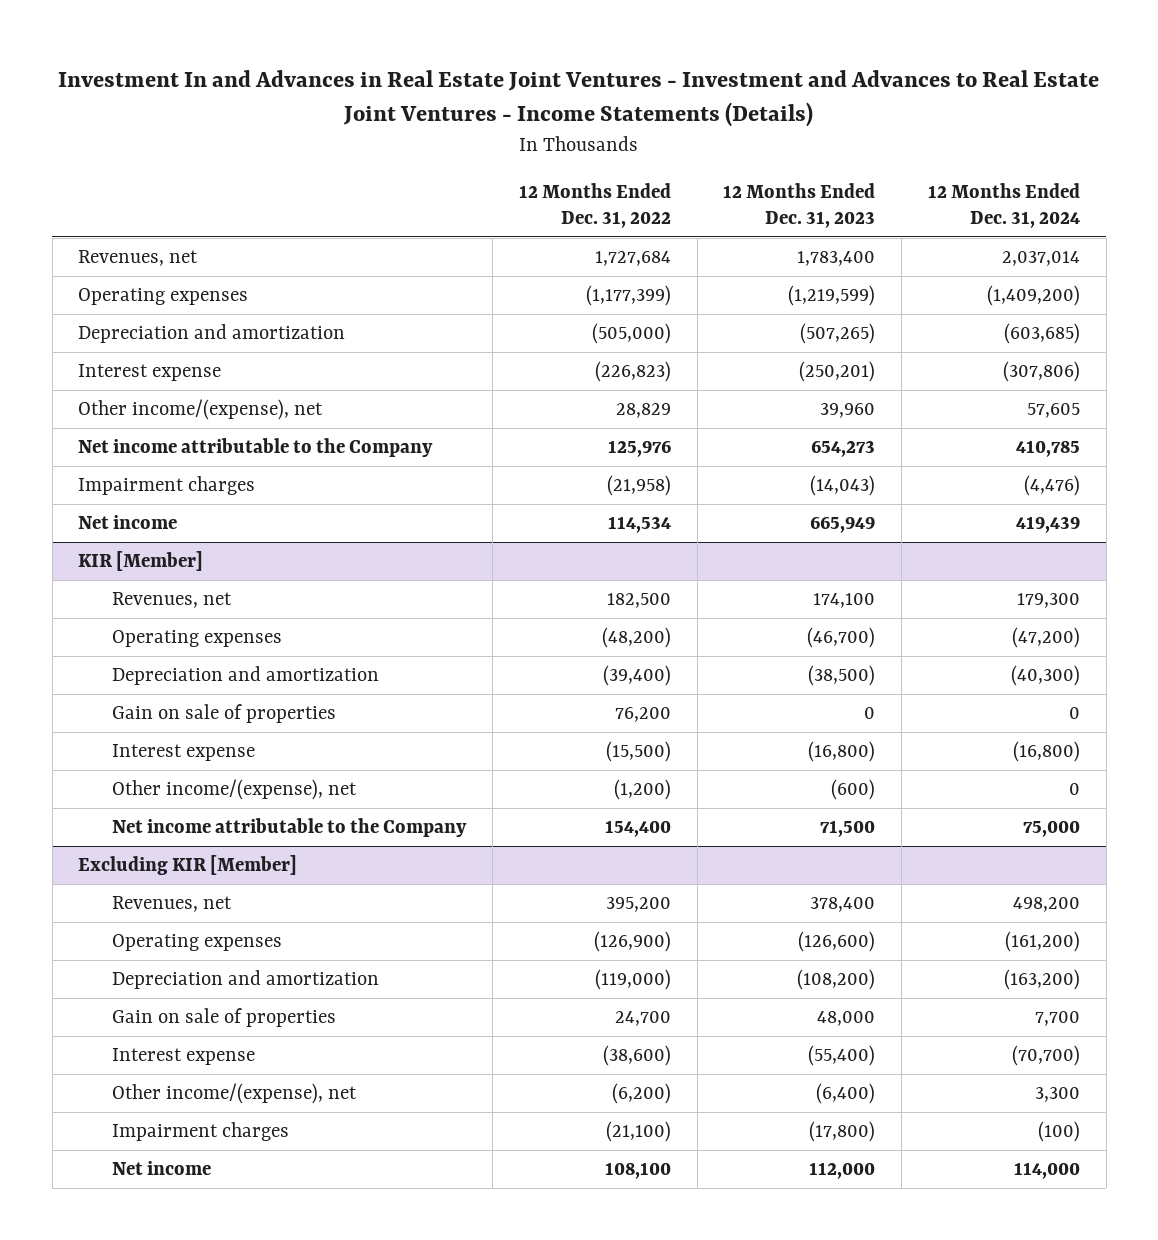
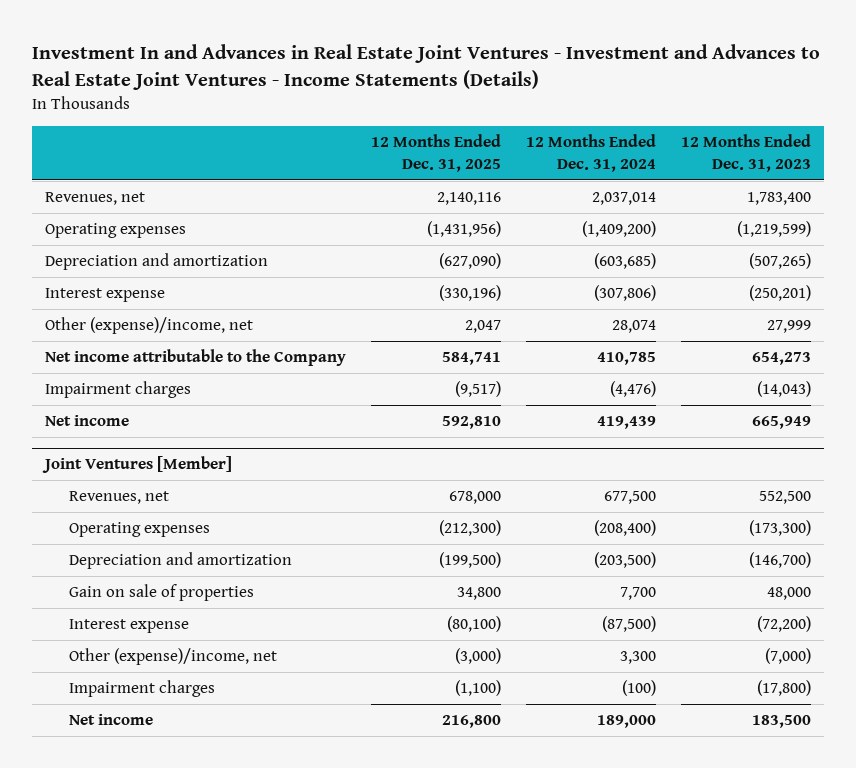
- | 12 Months Ended Dec. 31, 2022 | 12 Months Ended Dec. 31, 2023 | 12 Months Ended Dec. 31, 2024
+ | 12 Months Ended Dec. 31, 2025 | 12 Months Ended Dec. 31, 2024 | 12 Months Ended Dec. 31, 2023
- Other income/(expense), net | 28,829 | 39,960 | 57,605
+ Other (expense)/income, net | 2,047 | 28,074 | 27,999
- KIR [Member]
- Revenues, net | 182,500 | 174,100 | 179,300
- Operating expenses | (48,200) | (46,700) | (47,200)
- Depreciation and amortization | (39,400) | (38,500) | (40,300)
- Gain on sale of properties | 76,200 | 0 | 0
- Interest expense | (15,500) | (16,800) | (16,800)
- Other income/(expense), net | (1,200) | (600) | 0
- Net income attributable to the Company | 154,400 | 71,500 | 75,000
- Excluding KIR [Member]
- Revenues, net | 395,200 | 378,400 | 498,200
- Operating expenses | (126,900) | (126,600) | (161,200)
- Depreciation and amortization | (119,000) | (108,200) | (163,200)
+ Joint Ventures [Member]
+ Revenues, net | 678,000 | 677,500 | 552,500
+ Operating expenses | (212,300) | (208,400) | (173,300)
+ Depreciation and amortization | (199,500) | (203,500) | (146,700)
- Interest expense | (38,600) | (55,400) | (70,700)
- Other income/(expense), net | (6,200) | (6,400) | 3,300
+ Interest expense | (80,100) | (87,500) | (72,200)
+ Other (expense)/income, net | (3,000) | 3,300 | (7,000)
- Net income | 108,100 | 112,000 | 114,000
+ Net income | 216,800 | 189,000 | 183,500

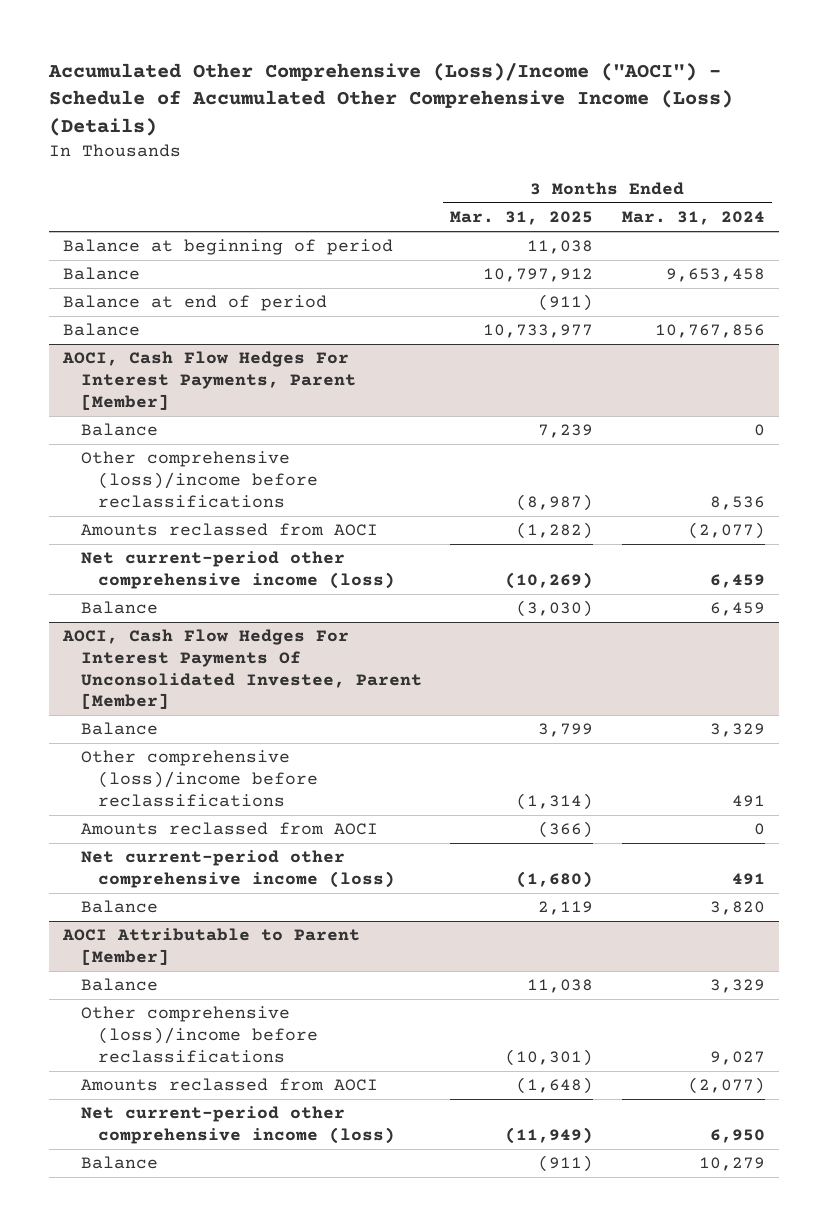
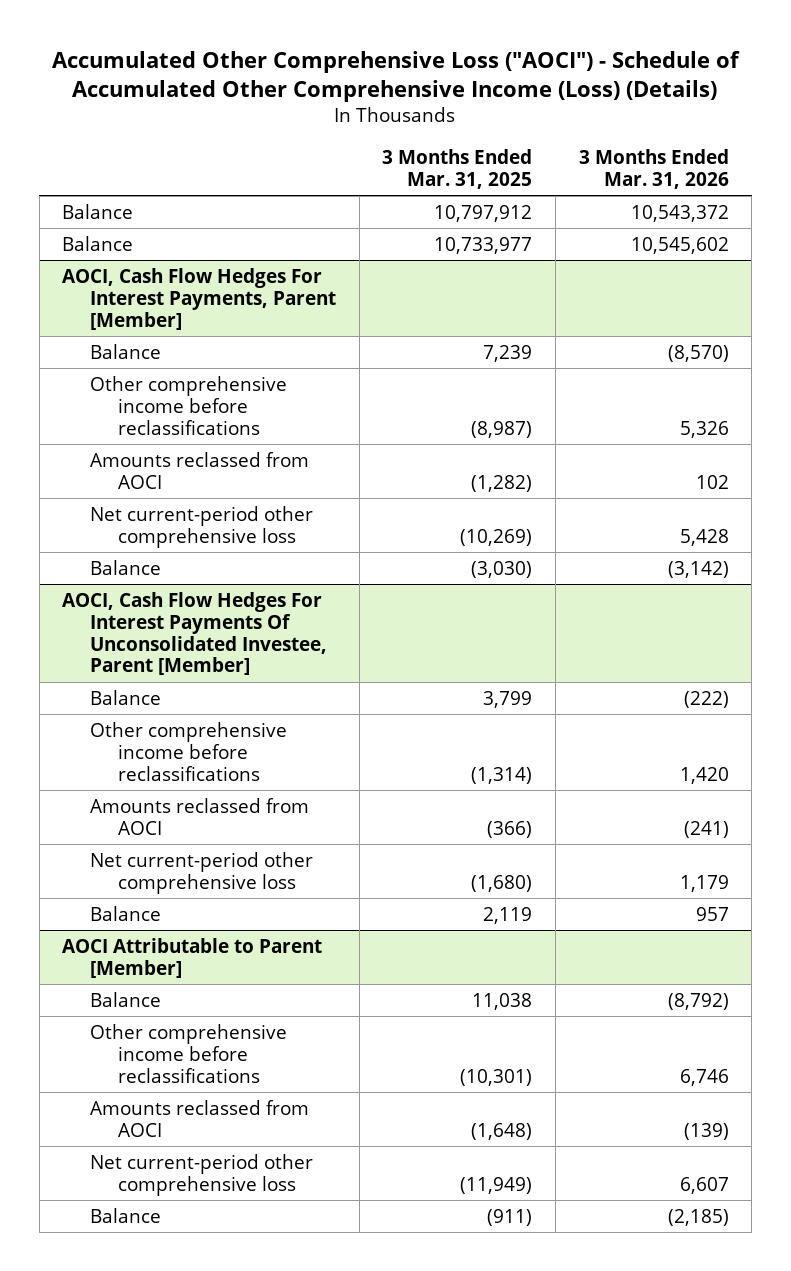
- Accumulated Other Comprehensive (Loss)/Income ("AOCI") - Schedule of Accumulated Other Comprehensive Income (Loss) (Details)
+ Accumulated Other Comprehensive Loss ("AOCI") - Schedule of Accumulated Other Comprehensive Income (Loss) (Details)
- | 3 Months Ended Mar. 31, 2025 | 3 Months Ended Mar. 31, 2024
+ | 3 Months Ended Mar. 31, 2025 | 3 Months Ended Mar. 31, 2026
- Balance at beginning of period | 11,038 |
- Balance at end of period | (911) |
@ AOCI, Cash Flow Hedges For Interest Payments, Parent [Member]
- Other comprehensive (loss)/income before reclassifications | (8,987) | 8,536
+ Other comprehensive income before reclassifications | (8,987) | 5,326
- Net current-period other comprehensive income (loss) | (10,269) | 6,459
+ Net current-period other comprehensive loss | (10,269) | 5,428
@ AOCI, Cash Flow Hedges For Interest Payments Of Unconsolidated Investee, Parent [Member]
- Other comprehensive (loss)/income before reclassifications | (1,314) | 491
+ Other comprehensive income before reclassifications | (1,314) | 1,420
- Net current-period other comprehensive income (loss) | (1,680) | 491
+ Net current-period other comprehensive loss | (1,680) | 1,179
@ AOCI Attributable to Parent [Member]
- Other comprehensive (loss)/income before reclassifications | (10,301) | 9,027
+ Other comprehensive income before reclassifications | (10,301) | 6,746
- Net current-period other comprehensive income (loss) | (11,949) | 6,950
+ Net current-period other comprehensive loss | (11,949) | 6,607

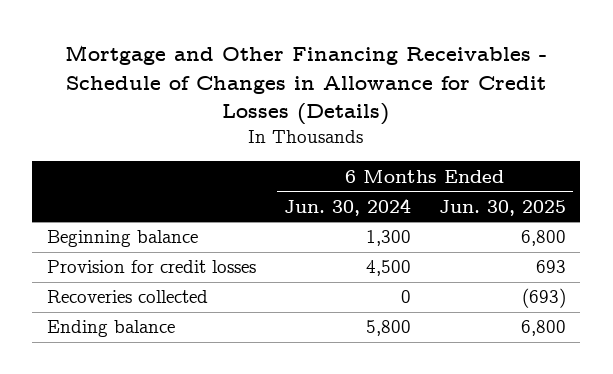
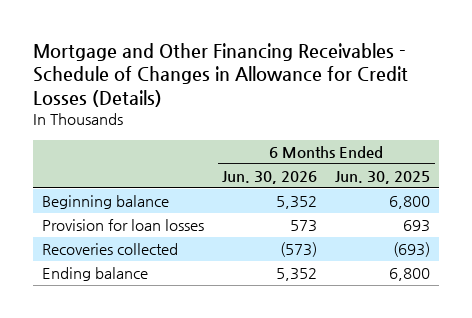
- | 6 Months Ended Jun. 30, 2024 | 6 Months Ended Jun. 30, 2025
+ | 6 Months Ended Jun. 30, 2026 | 6 Months Ended Jun. 30, 2025
- Provision for credit losses | 4,500 | 693
+ Provision for loan losses | 573 | 693

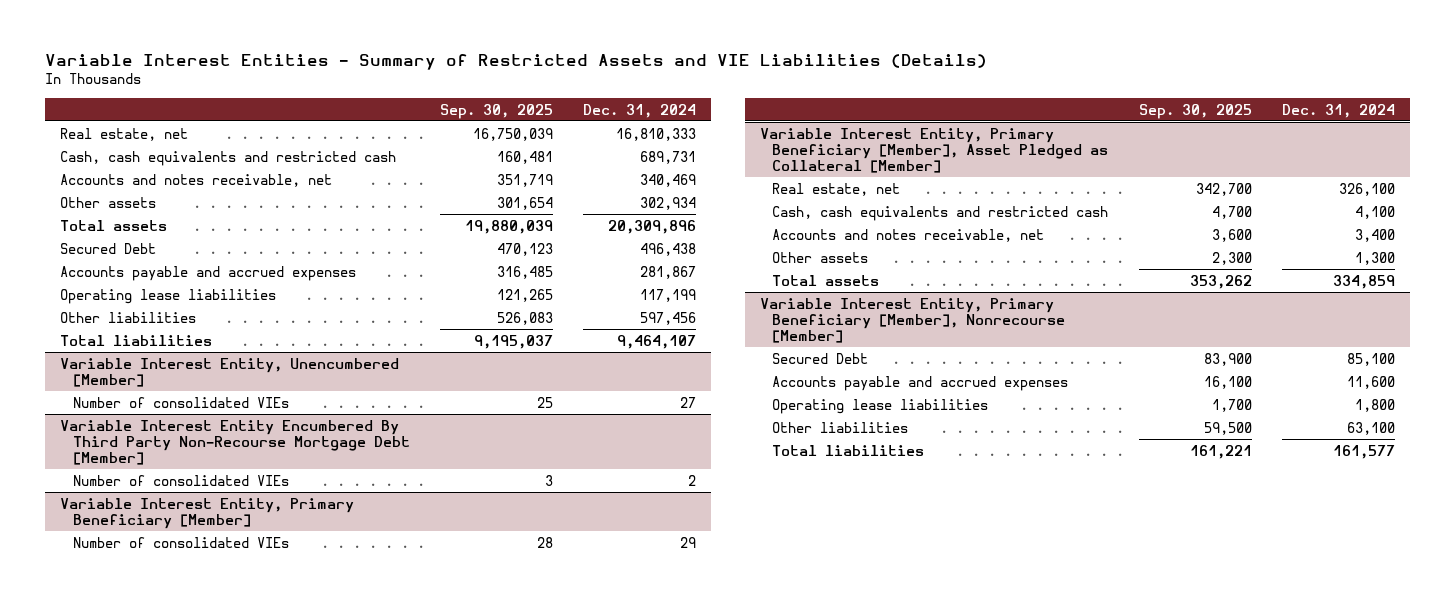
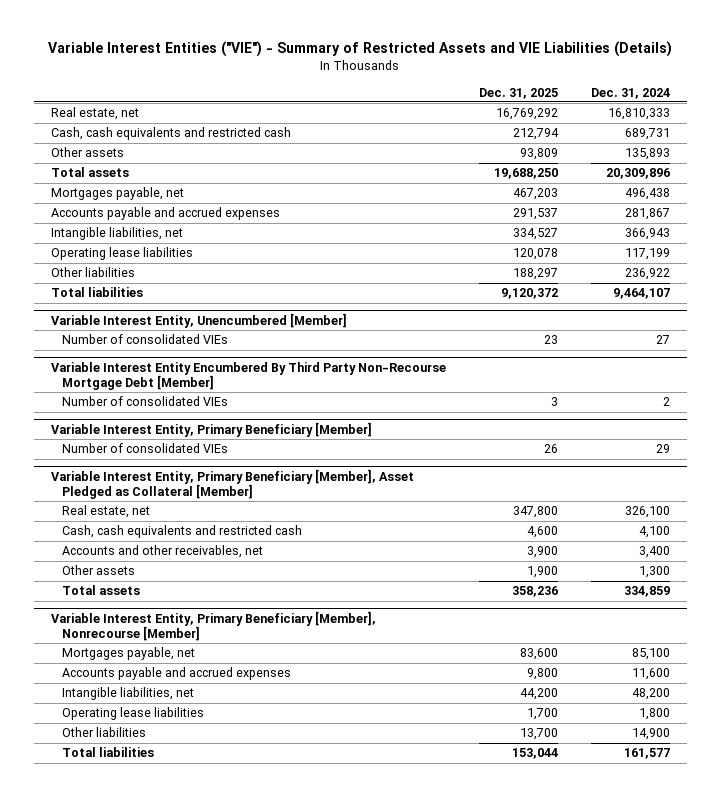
- Variable Interest Entities - Summary of Restricted Assets and VIE Liabilities (Details)
+ Variable Interest Entities ("VIE") - Summary of Restricted Assets and VIE Liabilities (Details)
- | Sep. 30, 2025 | Dec. 31, 2024
+ | Dec. 31, 2025 | Dec. 31, 2024
- Accounts and notes receivable, net | 351,719 | 340,469
- Other assets | 301,654 | 302,934
+ Other assets | 93,809 | 135,893
- Secured Debt | 470,123 | 496,438
+ Mortgages payable, net | 467,203 | 496,438
+ Intangible liabilities, net | 334,527 | 366,943
- Other liabilities | 526,083 | 597,456
+ Other liabilities | 188,297 | 236,922
@ Variable Interest Entity, Primary Beneficiary [Member], Asset Pledged as Collateral [Member]
- Accounts and notes receivable, net | 3,600 | 3,400
+ Accounts and other receivables, net | 3,900 | 3,400
@ Variable Interest Entity, Primary Beneficiary [Member], Nonrecourse [Member]
- Secured Debt | 83,900 | 85,100
+ Mortgages payable, net | 83,600 | 85,100
+ Intangible liabilities, net | 44,200 | 48,200
- Other liabilities | 59,500 | 63,100
+ Other liabilities | 13,700 | 14,900

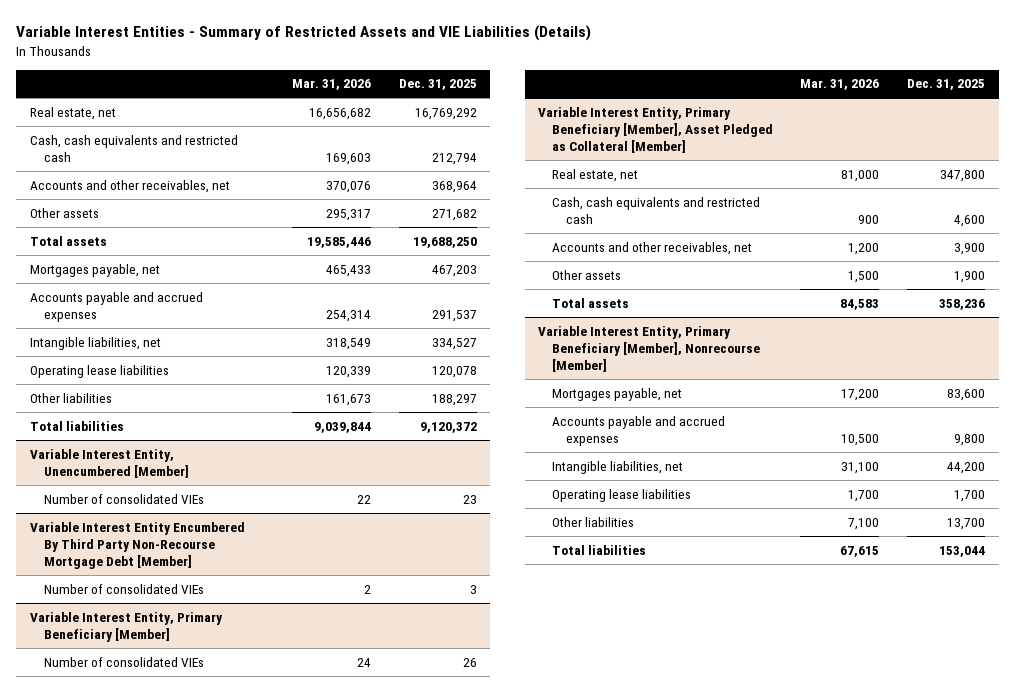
- Variable Interest Entities ("VIE") - Summary of Restricted Assets and VIE Liabilities (Details)
+ Variable Interest Entities - Summary of Restricted Assets and VIE Liabilities (Details)
- | Dec. 31, 2025 | Dec. 31, 2024
+ | Mar. 31, 2026 | Dec. 31, 2025
- Other assets | 93,809 | 135,893
+ Accounts and other receivables, net | 370,076 | 368,964
+ Other assets | 295,317 | 271,682

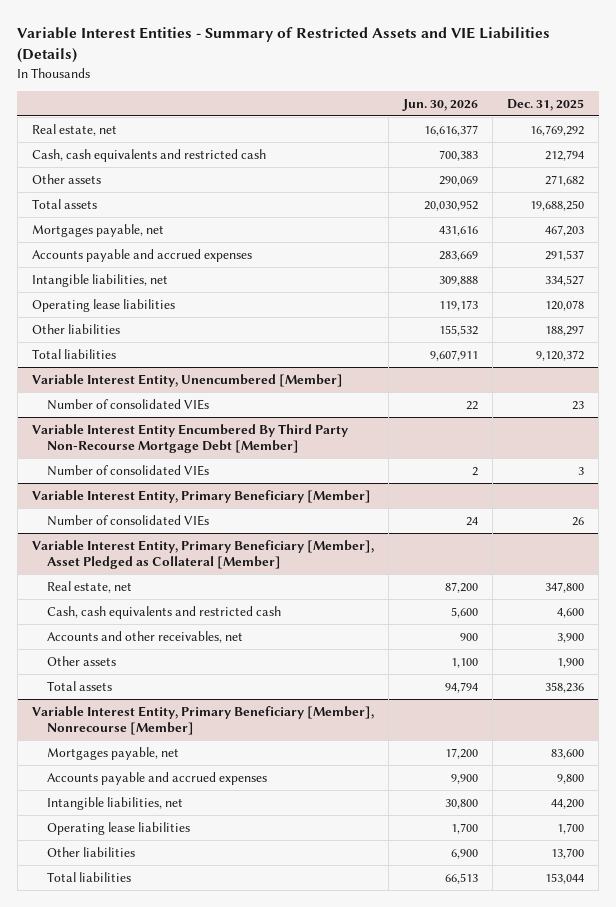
- | Mar. 31, 2026 | Dec. 31, 2025
+ | Jun. 30, 2026 | Dec. 31, 2025
- Accounts and other receivables, net | 370,076 | 368,964

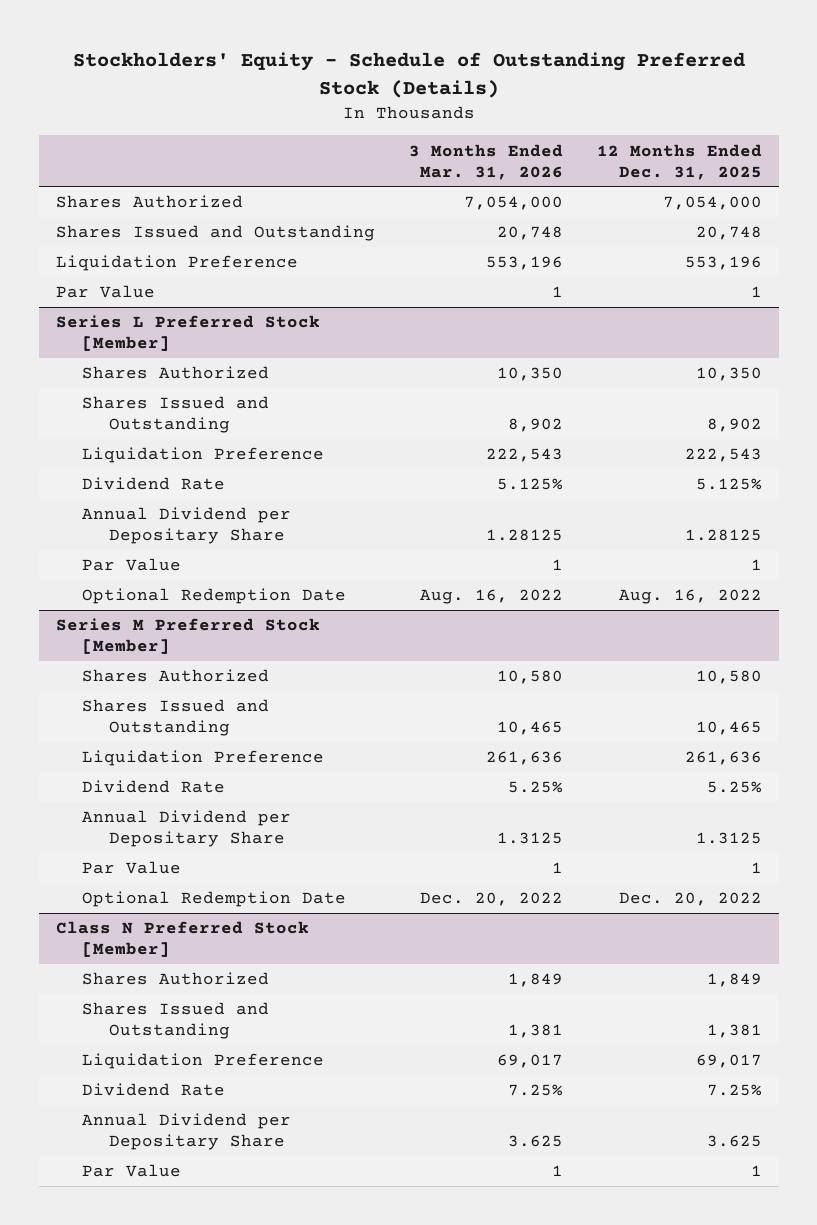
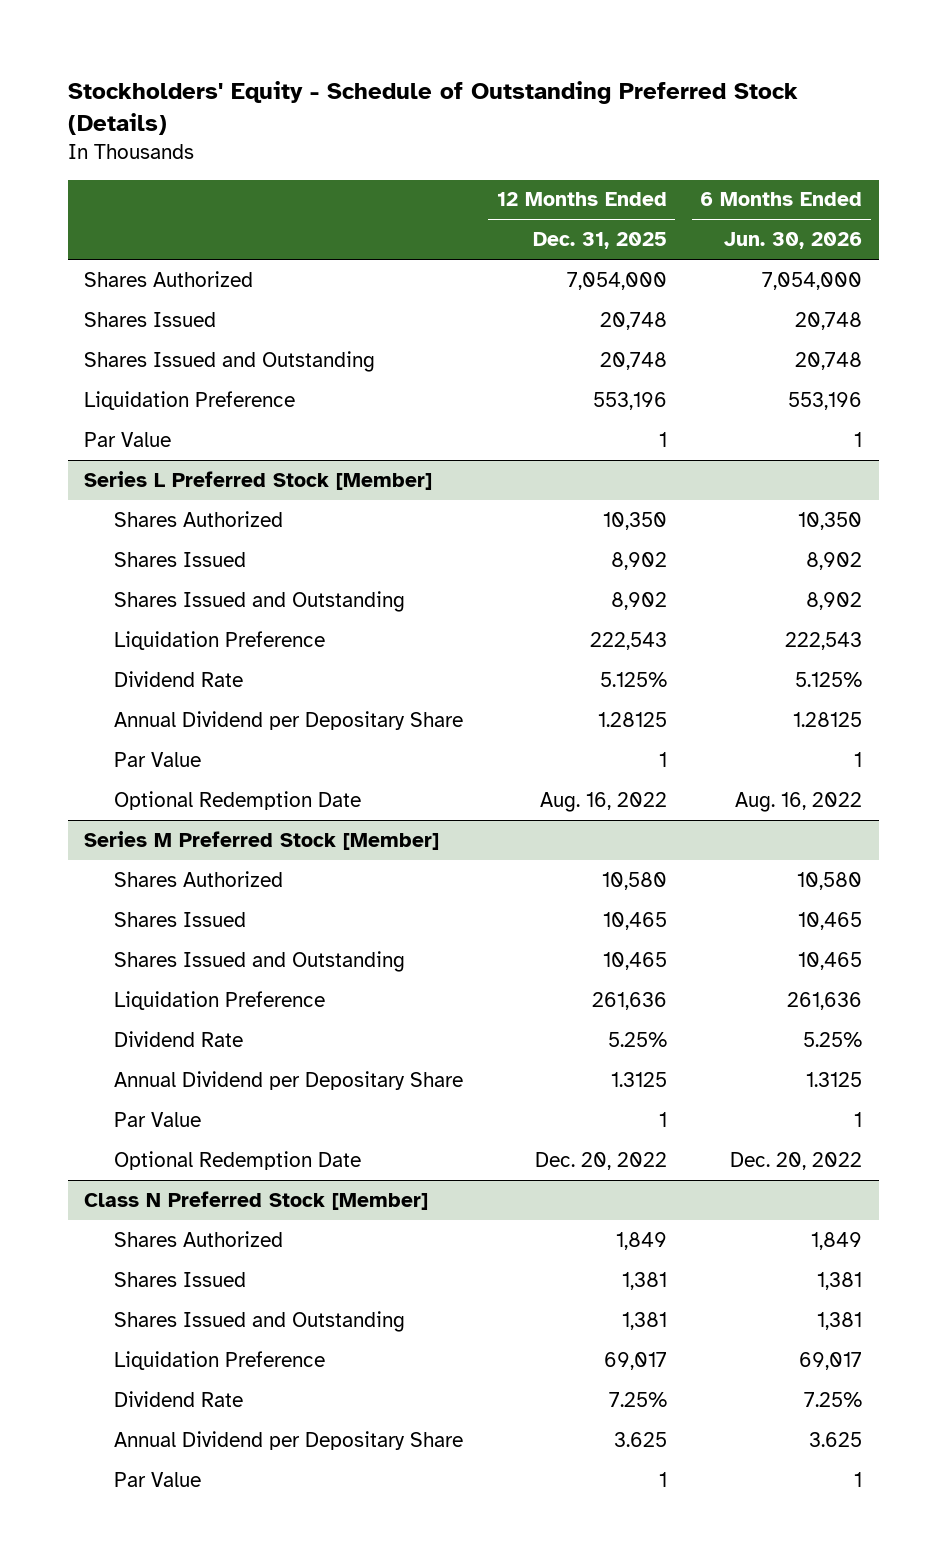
- | 3 Months Ended Mar. 31, 2026 | 12 Months Ended Dec. 31, 2025
+ | 12 Months Ended Dec. 31, 2025 | 6 Months Ended Jun. 30, 2026
+ Shares Issued | 20,748 | 20,748
@ Series L Preferred Stock [Member]
+ Shares Issued | 8,902 | 8,902
@ Series M Preferred Stock [Member]
+ Shares Issued | 10,465 | 10,465
@ Class N Preferred Stock [Member]
+ Shares Issued | 1,381 | 1,381

